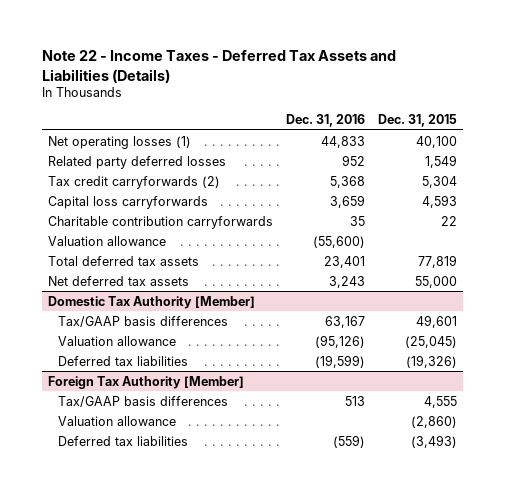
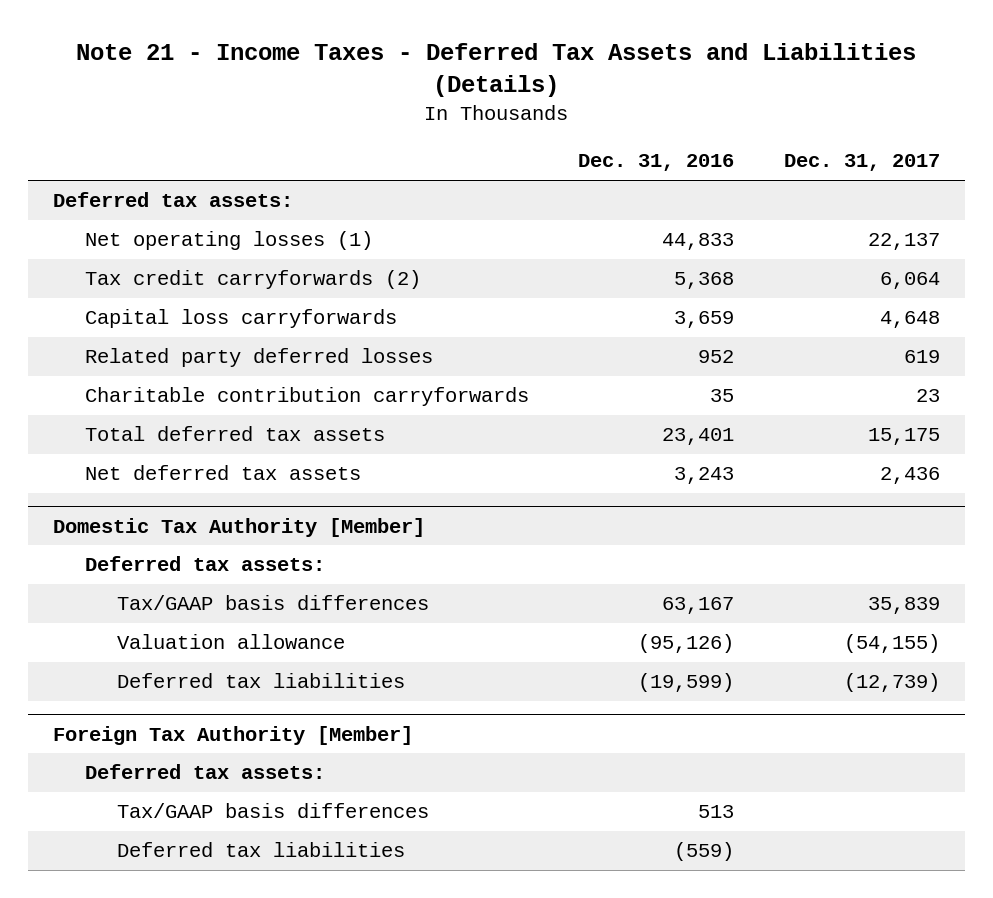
- Note 22 - Income Taxes - Deferred Tax Assets and Liabilities (Details)
+ Note 21 - Income Taxes - Deferred Tax Assets and Liabilities (Details)
- | Dec. 31, 2016 | Dec. 31, 2015
+ | Dec. 31, 2016 | Dec. 31, 2017
+ Deferred tax assets:
moved down: Related party deferred losses | 952 | 619
- Valuation allowance | (55,600) |
@ Domestic Tax Authority [Member]
+ Deferred tax assets:
@ Foreign Tax Authority [Member]
+ Deferred tax assets:
- Valuation allowance | | (2,860)

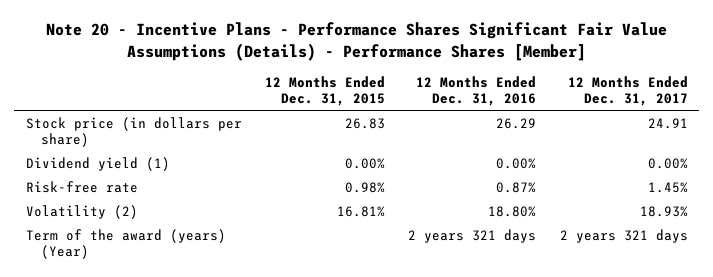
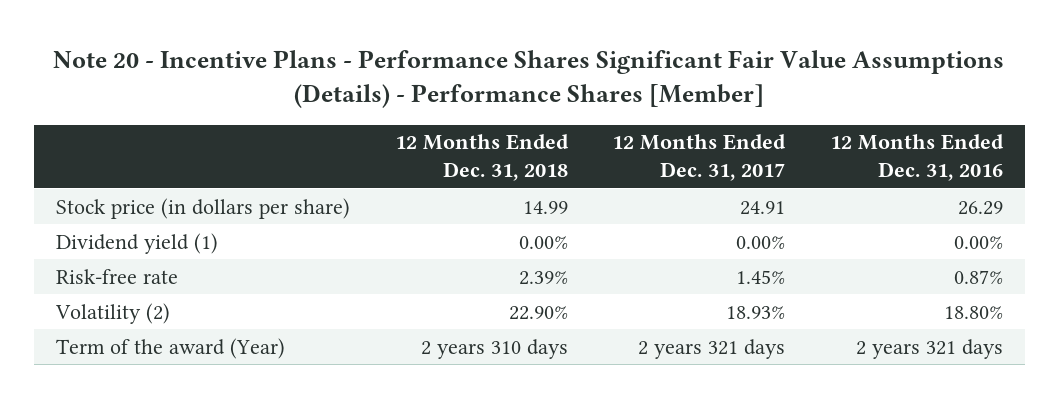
- | 12 Months Ended Dec. 31, 2015 | 12 Months Ended Dec. 31, 2016 | 12 Months Ended Dec. 31, 2017
+ | 12 Months Ended Dec. 31, 2018 | 12 Months Ended Dec. 31, 2017 | 12 Months Ended Dec. 31, 2016
- Term of the award (years) (Year) | | 2 years 321 days | 2 years 321 days
+ Term of the award (Year) | 2 years 310 days | 2 years 321 days | 2 years 321 days

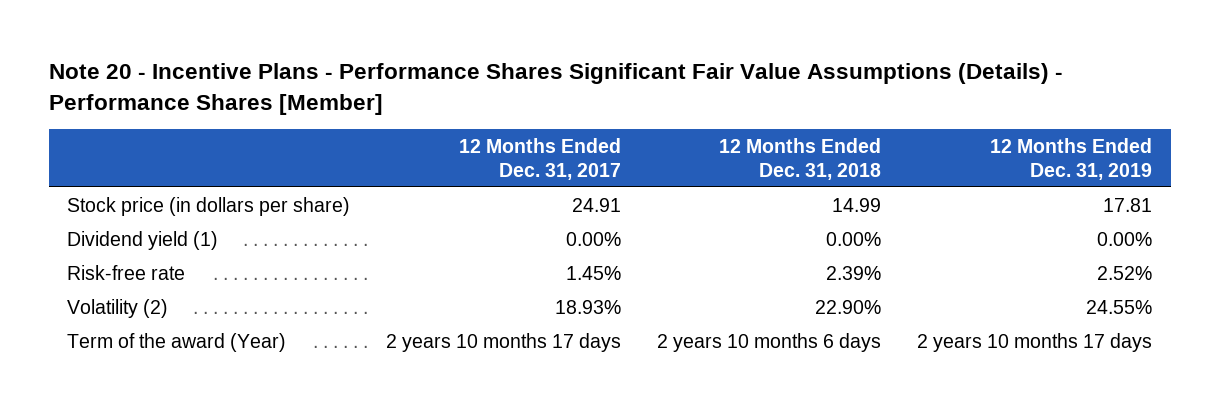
- | 12 Months Ended Dec. 31, 2018 | 12 Months Ended Dec. 31, 2017 | 12 Months Ended Dec. 31, 2016
+ | 12 Months Ended Dec. 31, 2017 | 12 Months Ended Dec. 31, 2018 | 12 Months Ended Dec. 31, 2019
- Term of the award (Year) | 2 years 310 days | 2 years 321 days | 2 years 321 days
+ Term of the award (Year) | 2 years 10 months 17 days | 2 years 10 months 6 days | 2 years 10 months 17 days

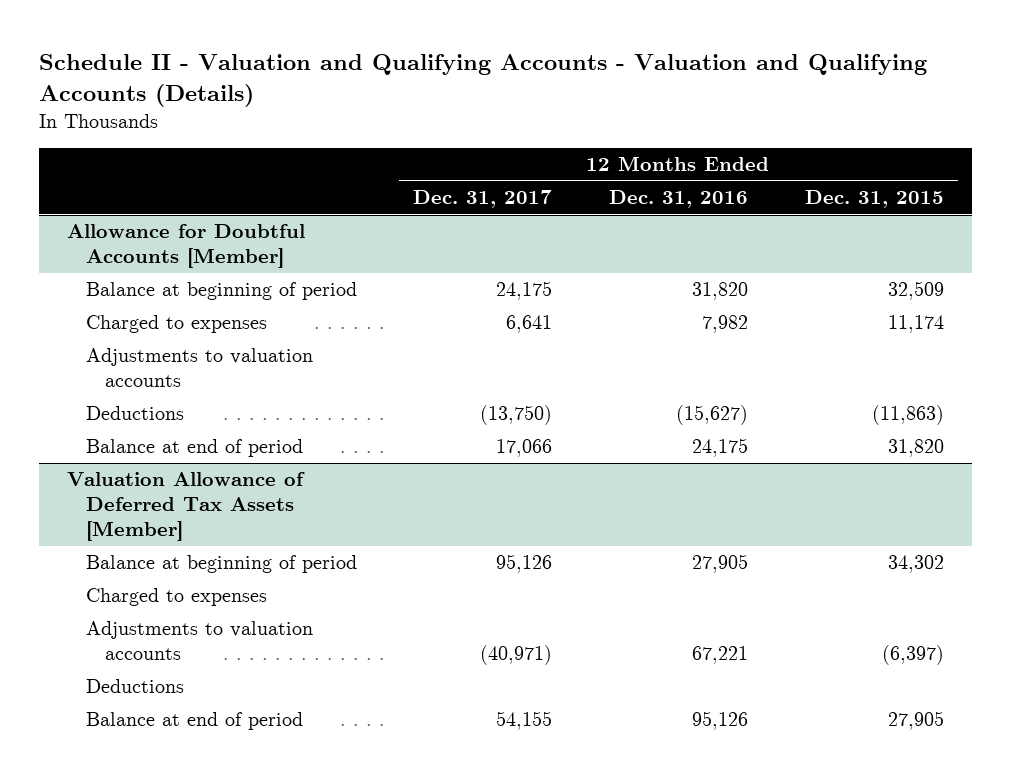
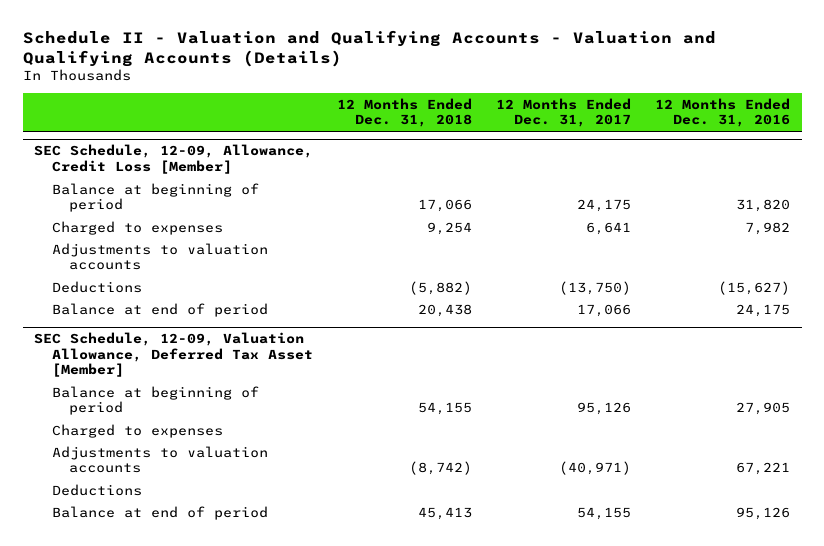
- | 12 Months Ended Dec. 31, 2017 | 12 Months Ended Dec. 31, 2016 | 12 Months Ended Dec. 31, 2015
+ | 12 Months Ended Dec. 31, 2018 | 12 Months Ended Dec. 31, 2017 | 12 Months Ended Dec. 31, 2016
- Allowance for Doubtful Accounts [Member]
+ SEC Schedule, 12-09, Allowance, Credit Loss [Member]
- Valuation Allowance of Deferred Tax Assets [Member]
+ SEC Schedule, 12-09, Valuation Allowance, Deferred Tax Asset [Member]

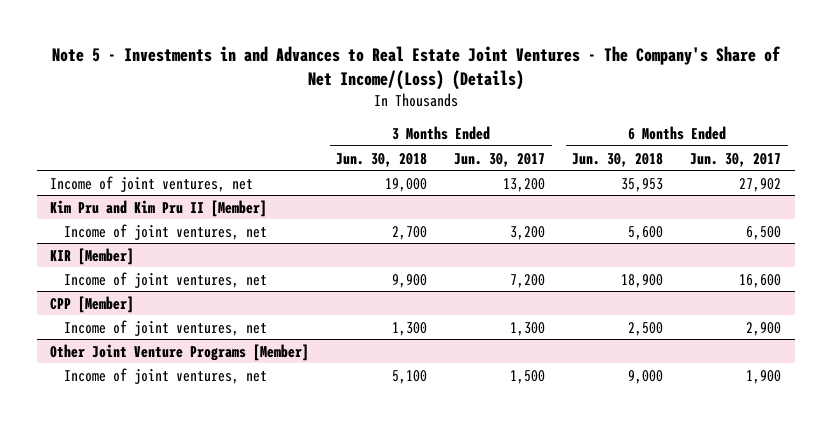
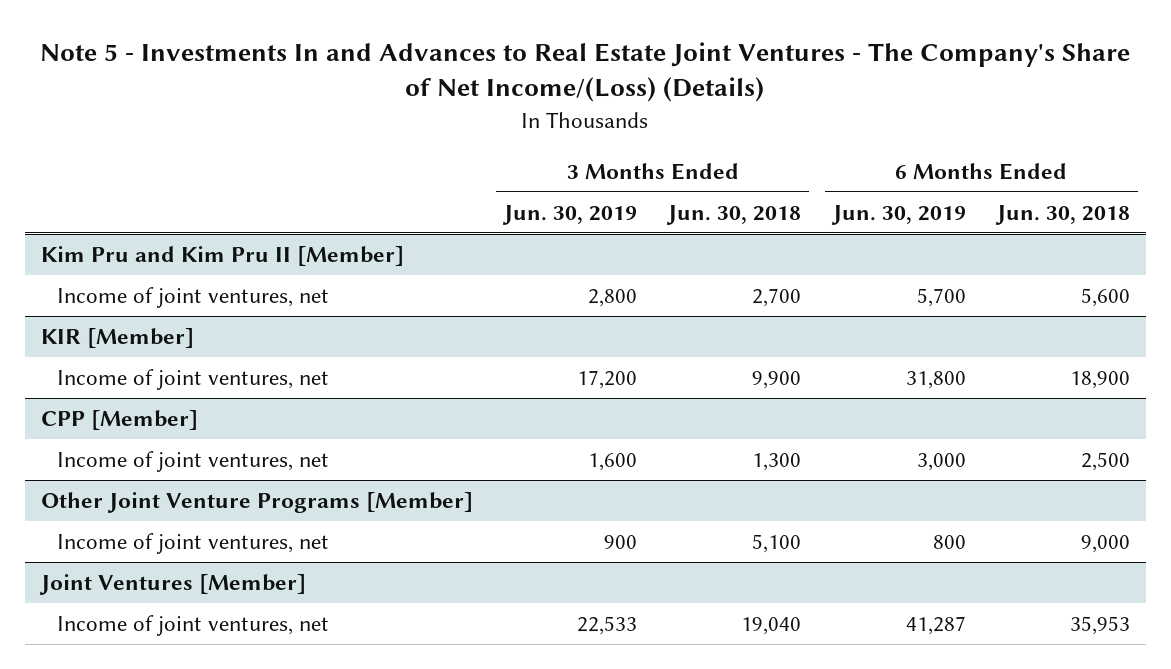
- Note 5 - Investments in and Advances to Real Estate Joint Ventures - The Company's Share of Net Income/(Loss) (Details)
+ Note 5 - Investments In and Advances to Real Estate Joint Ventures - The Company's Share of Net Income/(Loss) (Details)
- | 3 Months Ended Jun. 30, 2018 | 3 Months Ended Jun. 30, 2017 | 6 Months Ended Jun. 30, 2018 | 6 Months Ended Jun. 30, 2017
+ | 3 Months Ended Jun. 30, 2019 | 3 Months Ended Jun. 30, 2018 | 6 Months Ended Jun. 30, 2019 | 6 Months Ended Jun. 30, 2018
- Income of joint ventures, net | 19,000 | 13,200 | 35,953 | 27,902
+ Joint Ventures [Member]
+ Income of joint ventures, net | 22,533 | 19,040 | 41,287 | 35,953

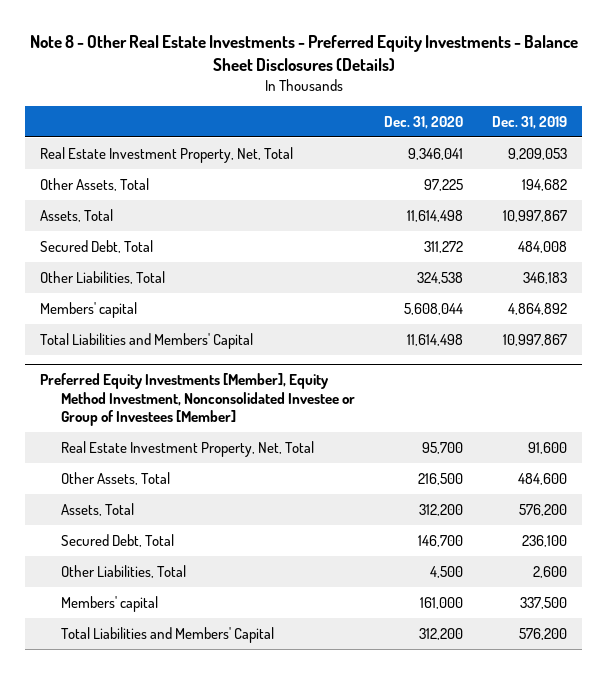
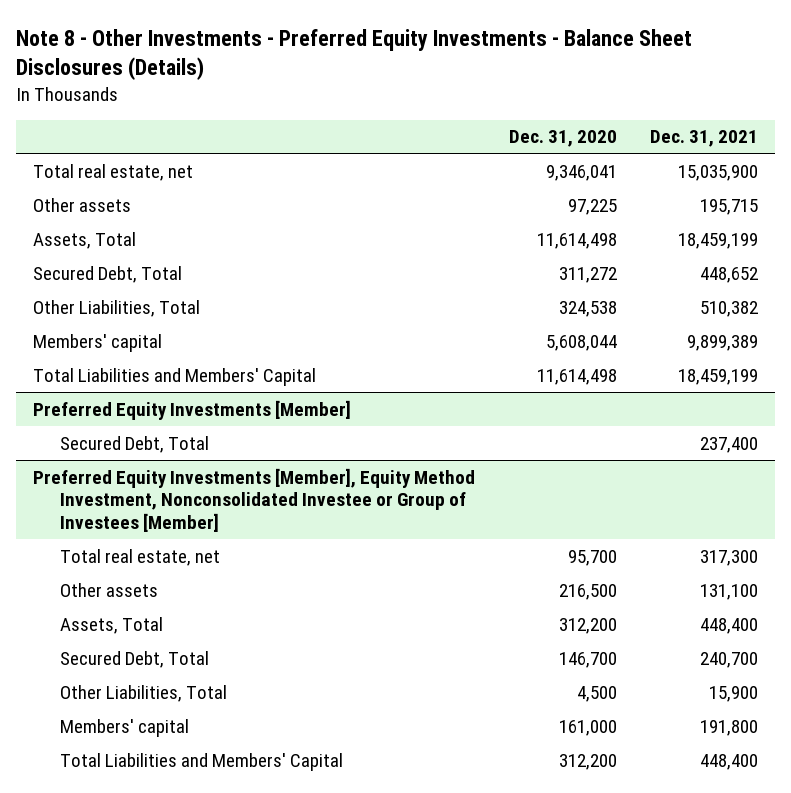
- Note 8 - Other Real Estate Investments - Preferred Equity Investments - Balance Sheet Disclosures (Details)
+ Note 8 - Other Investments - Preferred Equity Investments - Balance Sheet Disclosures (Details)
- | Dec. 31, 2020 | Dec. 31, 2019
+ | Dec. 31, 2020 | Dec. 31, 2021
- Real Estate Investment Property, Net, Total | 9,346,041 | 9,209,053
- Other Assets, Total | 97,225 | 194,682
+ Total real estate, net | 9,346,041 | 15,035,900
+ Other assets | 97,225 | 195,715
+ Preferred Equity Investments [Member]
+ Secured Debt, Total | | 237,400
@ Preferred Equity Investments [Member], Equity Method Investment, Nonconsolidated Investee or Group of Investees [Member]
- Real Estate Investment Property, Net, Total | 95,700 | 91,600
- Other Assets, Total | 216,500 | 484,600
+ Total real estate, net | 95,700 | 317,300
+ Other assets | 216,500 | 131,100

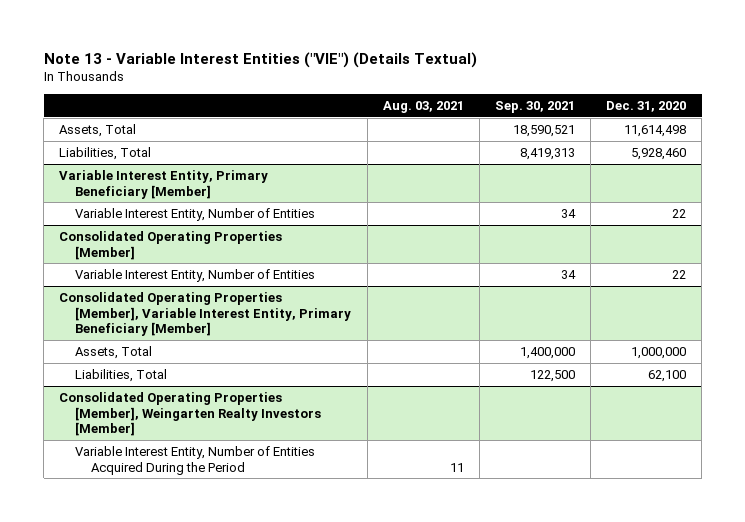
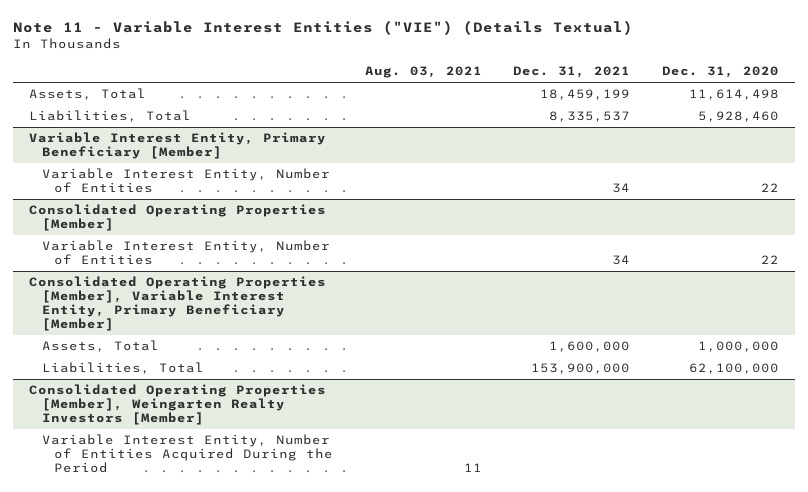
- Note 13 - Variable Interest Entities ("VIE") (Details Textual)
+ Note 11 - Variable Interest Entities ("VIE") (Details Textual)
- | Aug. 03, 2021 | Sep. 30, 2021 | Dec. 31, 2020
+ | Aug. 03, 2021 | Dec. 31, 2021 | Dec. 31, 2020
@ Consolidated Operating Properties [Member], Variable Interest Entity, Primary Beneficiary [Member]
- Liabilities, Total | | 122,500 | 62,100
+ Liabilities, Total | | 153,900,000 | 62,100,000

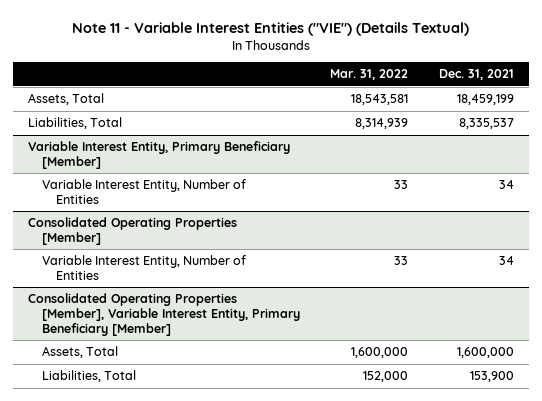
- | Aug. 03, 2021 | Dec. 31, 2021 | Dec. 31, 2020
+ | Mar. 31, 2022 | Dec. 31, 2021
@ Consolidated Operating Properties [Member], Variable Interest Entity, Primary Beneficiary [Member]
- Liabilities, Total | | 153,900,000 | 62,100,000
- Consolidated Operating Properties [Member], Weingarten Realty Investors [Member]
- Variable Interest Entity, Number of Entities Acquired During the Period | 11 | |
@ Consolidated Operating Properties [Member], Variable Interest Entity, Primary Beneficiary [Member]
+ Liabilities, Total | 152,000 | 153,900

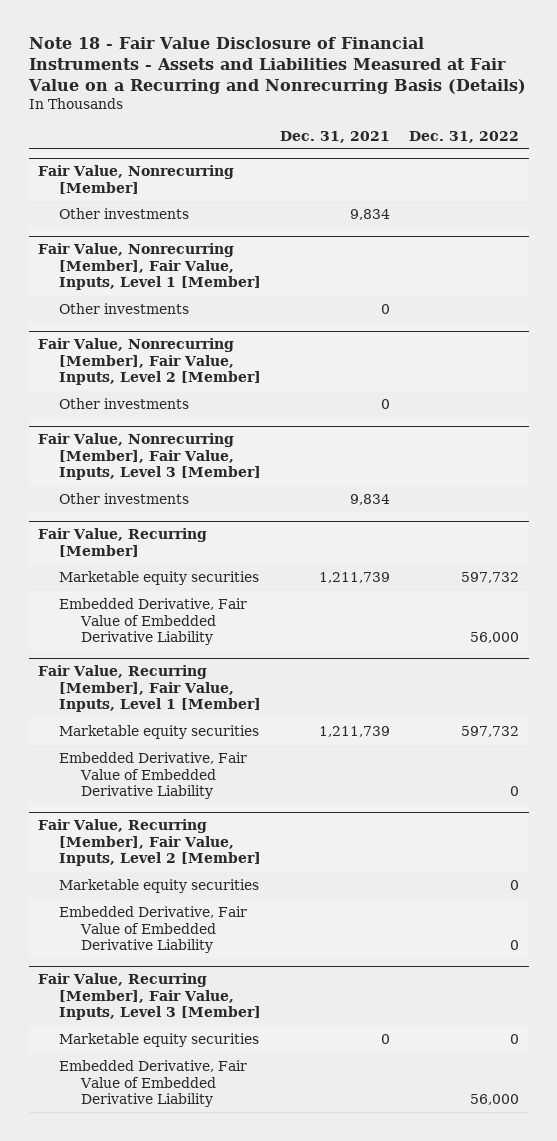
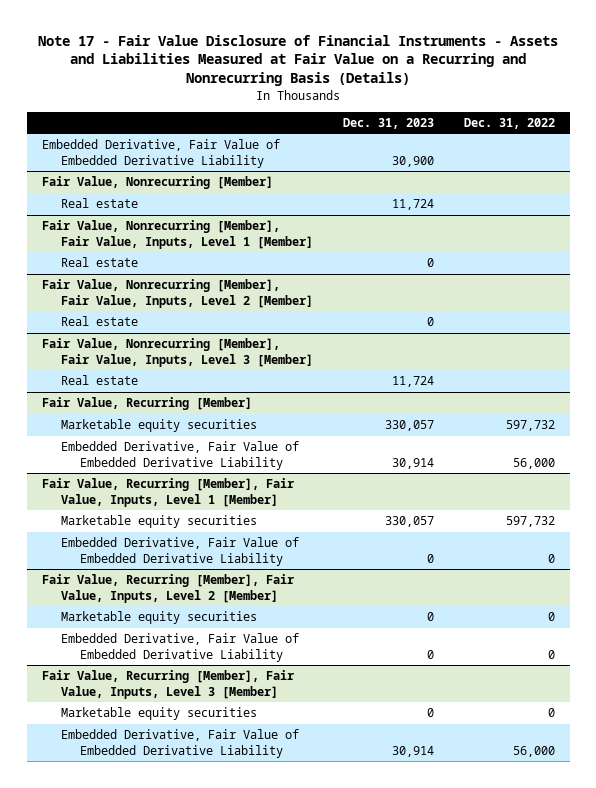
- Note 18 - Fair Value Disclosure of Financial Instruments - Assets and Liabilities Measured at Fair Value on a Recurring and Nonrecurring Basis (Details)
+ Note 17 - Fair Value Disclosure of Financial Instruments - Assets and Liabilities Measured at Fair Value on a Recurring and Nonrecurring Basis (Details)
- | Dec. 31, 2021 | Dec. 31, 2022
+ | Dec. 31, 2023 | Dec. 31, 2022
+ Embedded Derivative, Fair Value of Embedded Derivative Liability | 30,900 |
@ Fair Value, Nonrecurring [Member]
- Other investments | 9,834 |
+ Real estate | 11,724 |
@ Fair Value, Nonrecurring [Member], Fair Value, Inputs, Level 1 [Member]
- Other investments | 0 |
+ Real estate | 0 |
@ Fair Value, Nonrecurring [Member], Fair Value, Inputs, Level 2 [Member]
- Other investments | 0 |
+ Real estate | 0 |
@ Fair Value, Nonrecurring [Member], Fair Value, Inputs, Level 3 [Member]
- Other investments | 9,834 |
+ Real estate | 11,724 |

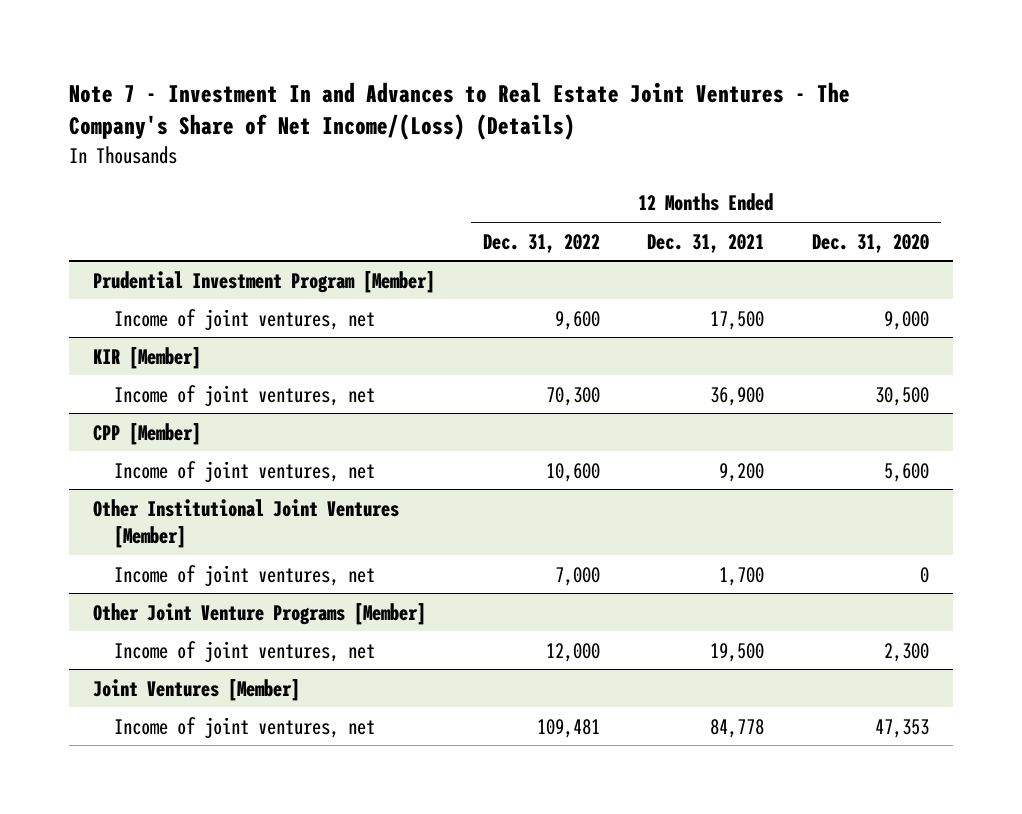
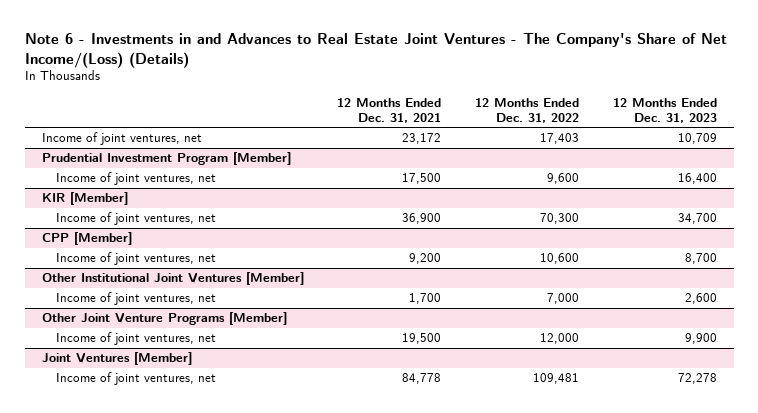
- Note 7 - Investment In and Advances to Real Estate Joint Ventures - The Company's Share of Net Income/(Loss) (Details)
+ Note 6 - Investments in and Advances to Real Estate Joint Ventures - The Company's Share of Net Income/(Loss) (Details)
- | 12 Months Ended Dec. 31, 2022 | 12 Months Ended Dec. 31, 2021 | 12 Months Ended Dec. 31, 2020
+ | 12 Months Ended Dec. 31, 2021 | 12 Months Ended Dec. 31, 2022 | 12 Months Ended Dec. 31, 2023
+ Income of joint ventures, net | 23,172 | 17,403 | 10,709

